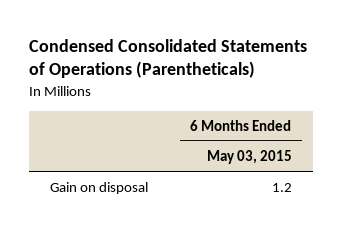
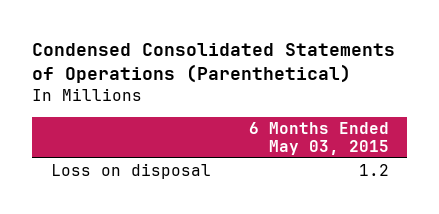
- Condensed Consolidated Statements of Operations (Parentheticals)
+ Condensed Consolidated Statements of Operations (Parenthetical)
- Gain on disposal | 1.2
+ Loss on disposal | 1.2

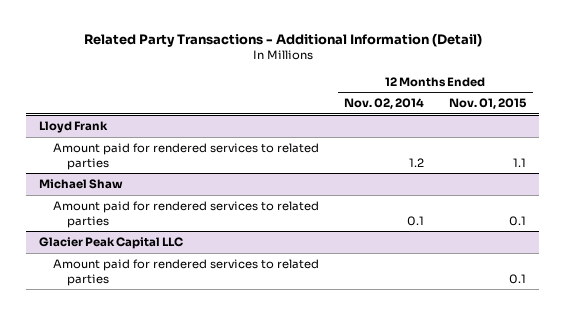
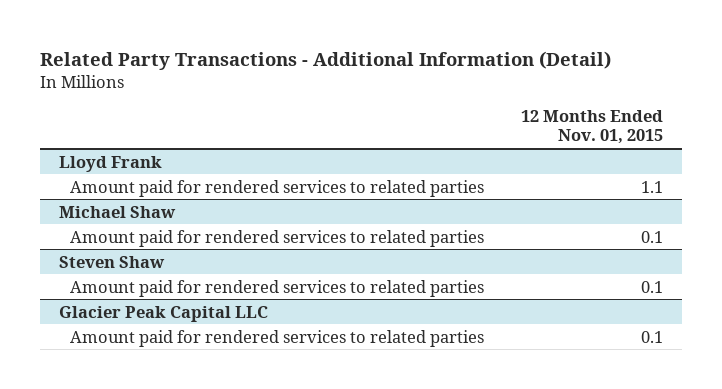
- | 12 Months Ended Nov. 02, 2014 | 12 Months Ended Nov. 01, 2015
+ | 12 Months Ended Nov. 01, 2015
+ Steven Shaw
+ Amount paid for rendered services to related parties | 0.1

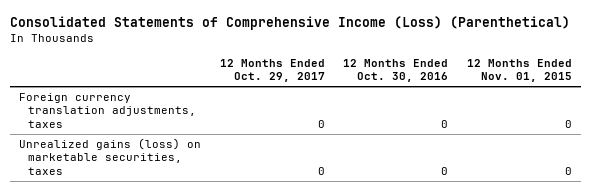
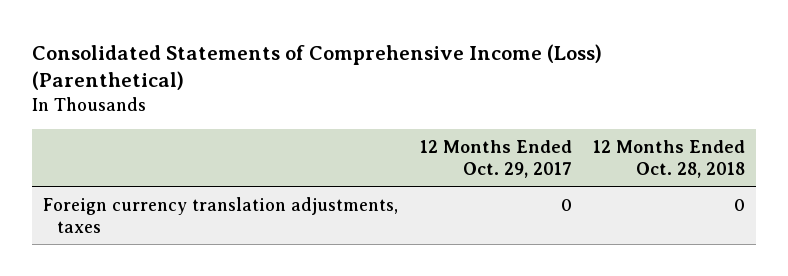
- | 12 Months Ended Oct. 29, 2017 | 12 Months Ended Oct. 30, 2016 | 12 Months Ended Nov. 01, 2015
+ | 12 Months Ended Oct. 29, 2017 | 12 Months Ended Oct. 28, 2018
- Unrealized gains (loss) on marketable securities, taxes | 0 | 0 | 0

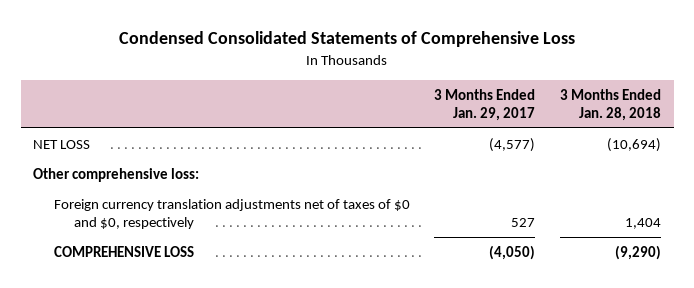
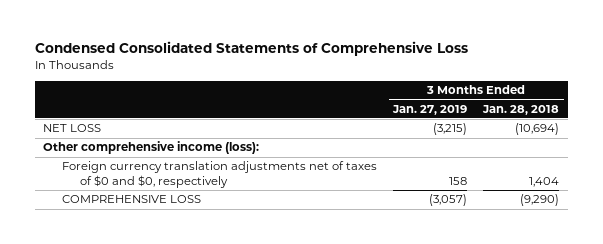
- | 3 Months Ended Jan. 29, 2017 | 3 Months Ended Jan. 28, 2018
+ | 3 Months Ended Jan. 27, 2019 | 3 Months Ended Jan. 28, 2018
- Other comprehensive loss:
+ Other comprehensive income (loss):

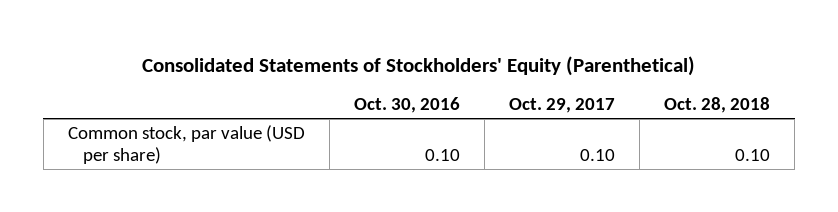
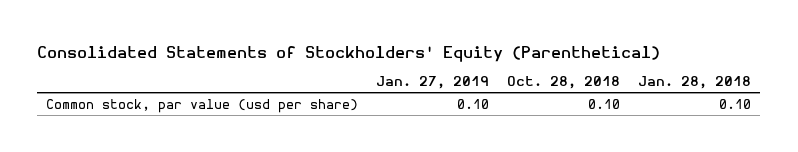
- | Oct. 30, 2016 | Oct. 29, 2017 | Oct. 28, 2018
+ | Jan. 27, 2019 | Oct. 28, 2018 | Jan. 28, 2018
- Common stock, par value (USD per share) | 0.10 | 0.10 | 0.10
+ Common stock, par value (usd per share) | 0.10 | 0.10 | 0.10

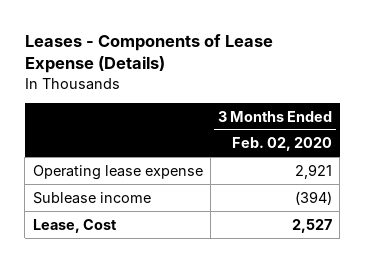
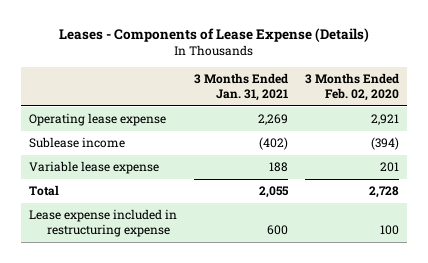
- | 3 Months Ended Feb. 02, 2020
+ | 3 Months Ended Jan. 31, 2021 | 3 Months Ended Feb. 02, 2020
- Lease, Cost | 2,527
+ Variable lease expense | 188 | 201
+ Total | 2,055 | 2,728
+ Lease expense included in restructuring expense | 600 | 100

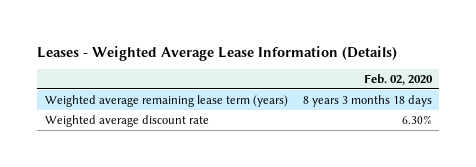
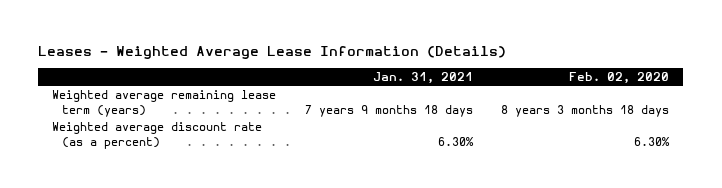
- | Feb. 02, 2020
+ | Jan. 31, 2021 | Feb. 02, 2020
- Weighted average discount rate | 6.30%
+ Weighted average discount rate (as a percent) | 6.30% | 6.30%

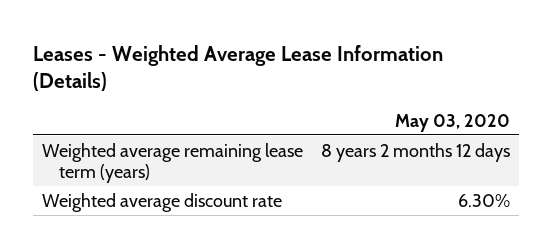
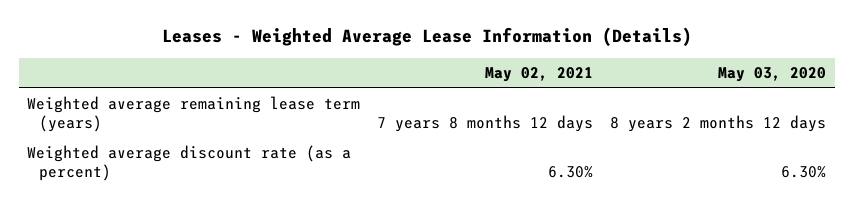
- | May 03, 2020
+ | May 02, 2021 | May 03, 2020
- Weighted average discount rate | 6.30%
+ Weighted average discount rate (as a percent) | 6.30% | 6.30%

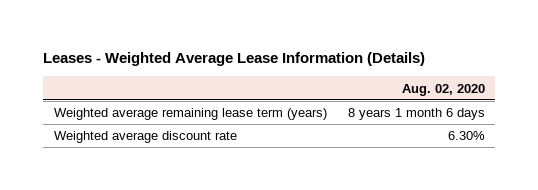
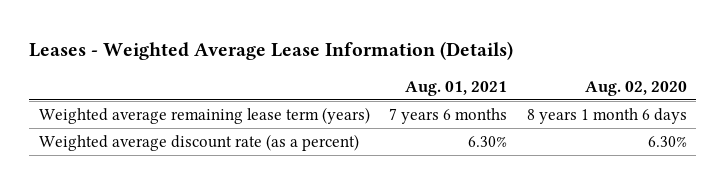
- | Aug. 02, 2020
+ | Aug. 01, 2021 | Aug. 02, 2020
- Weighted average discount rate | 6.30%
+ Weighted average discount rate (as a percent) | 6.30% | 6.30%

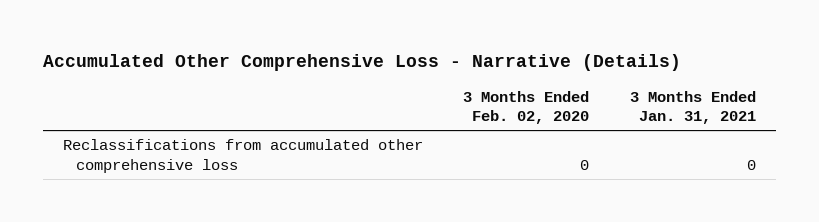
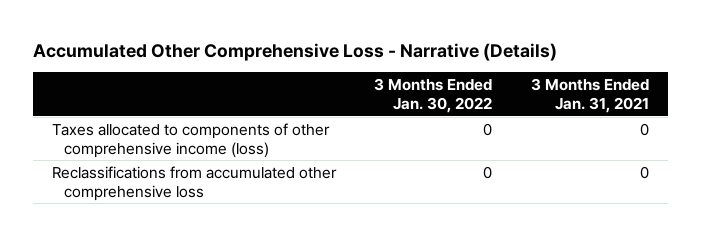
- | 3 Months Ended Feb. 02, 2020 | 3 Months Ended Jan. 31, 2021
+ | 3 Months Ended Jan. 30, 2022 | 3 Months Ended Jan. 31, 2021
+ Taxes allocated to components of other comprehensive income (loss) | 0 | 0

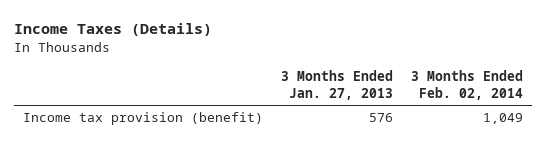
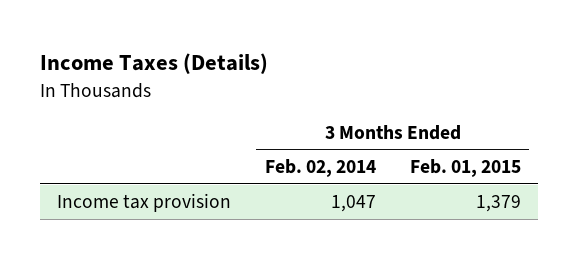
- | 3 Months Ended Jan. 27, 2013 | 3 Months Ended Feb. 02, 2014
+ | 3 Months Ended Feb. 02, 2014 | 3 Months Ended Feb. 01, 2015
- Income tax provision (benefit) | 576 | 1,049
+ Income tax provision | 1,047 | 1,379

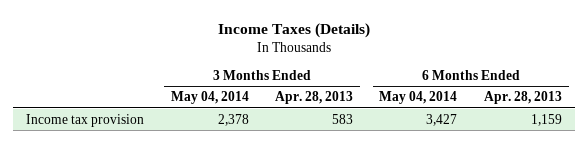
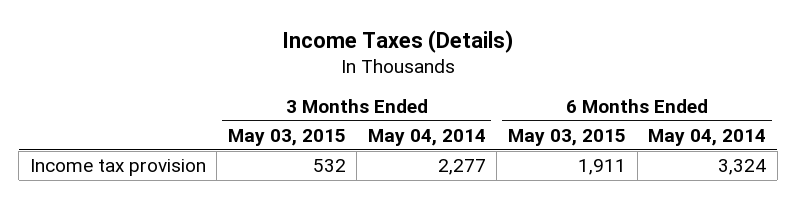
- | 3 Months Ended May 04, 2014 | 3 Months Ended Apr. 28, 2013 | 6 Months Ended May 04, 2014 | 6 Months Ended Apr. 28, 2013
+ | 3 Months Ended May 03, 2015 | 3 Months Ended May 04, 2014 | 6 Months Ended May 03, 2015 | 6 Months Ended May 04, 2014
- Income tax provision | 2,378 | 583 | 3,427 | 1,159
+ Income tax provision | 532 | 2,277 | 1,911 | 3,324

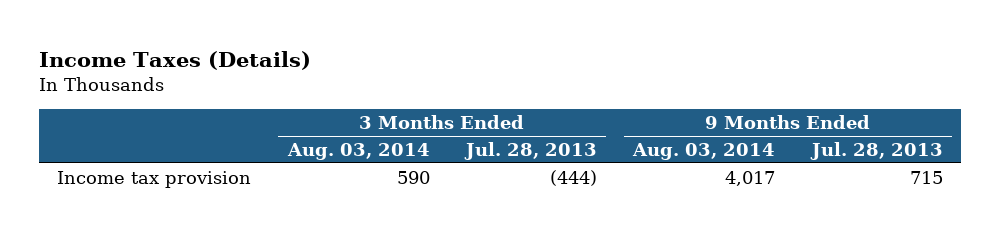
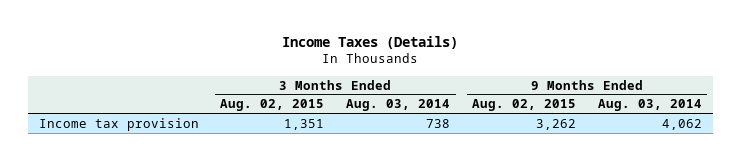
- | 3 Months Ended Aug. 03, 2014 | 3 Months Ended Jul. 28, 2013 | 9 Months Ended Aug. 03, 2014 | 9 Months Ended Jul. 28, 2013
+ | 3 Months Ended Aug. 02, 2015 | 3 Months Ended Aug. 03, 2014 | 9 Months Ended Aug. 02, 2015 | 9 Months Ended Aug. 03, 2014
- Income tax provision | 590 | (444) | 4,017 | 715
+ Income tax provision | 1,351 | 738 | 3,262 | 4,062

